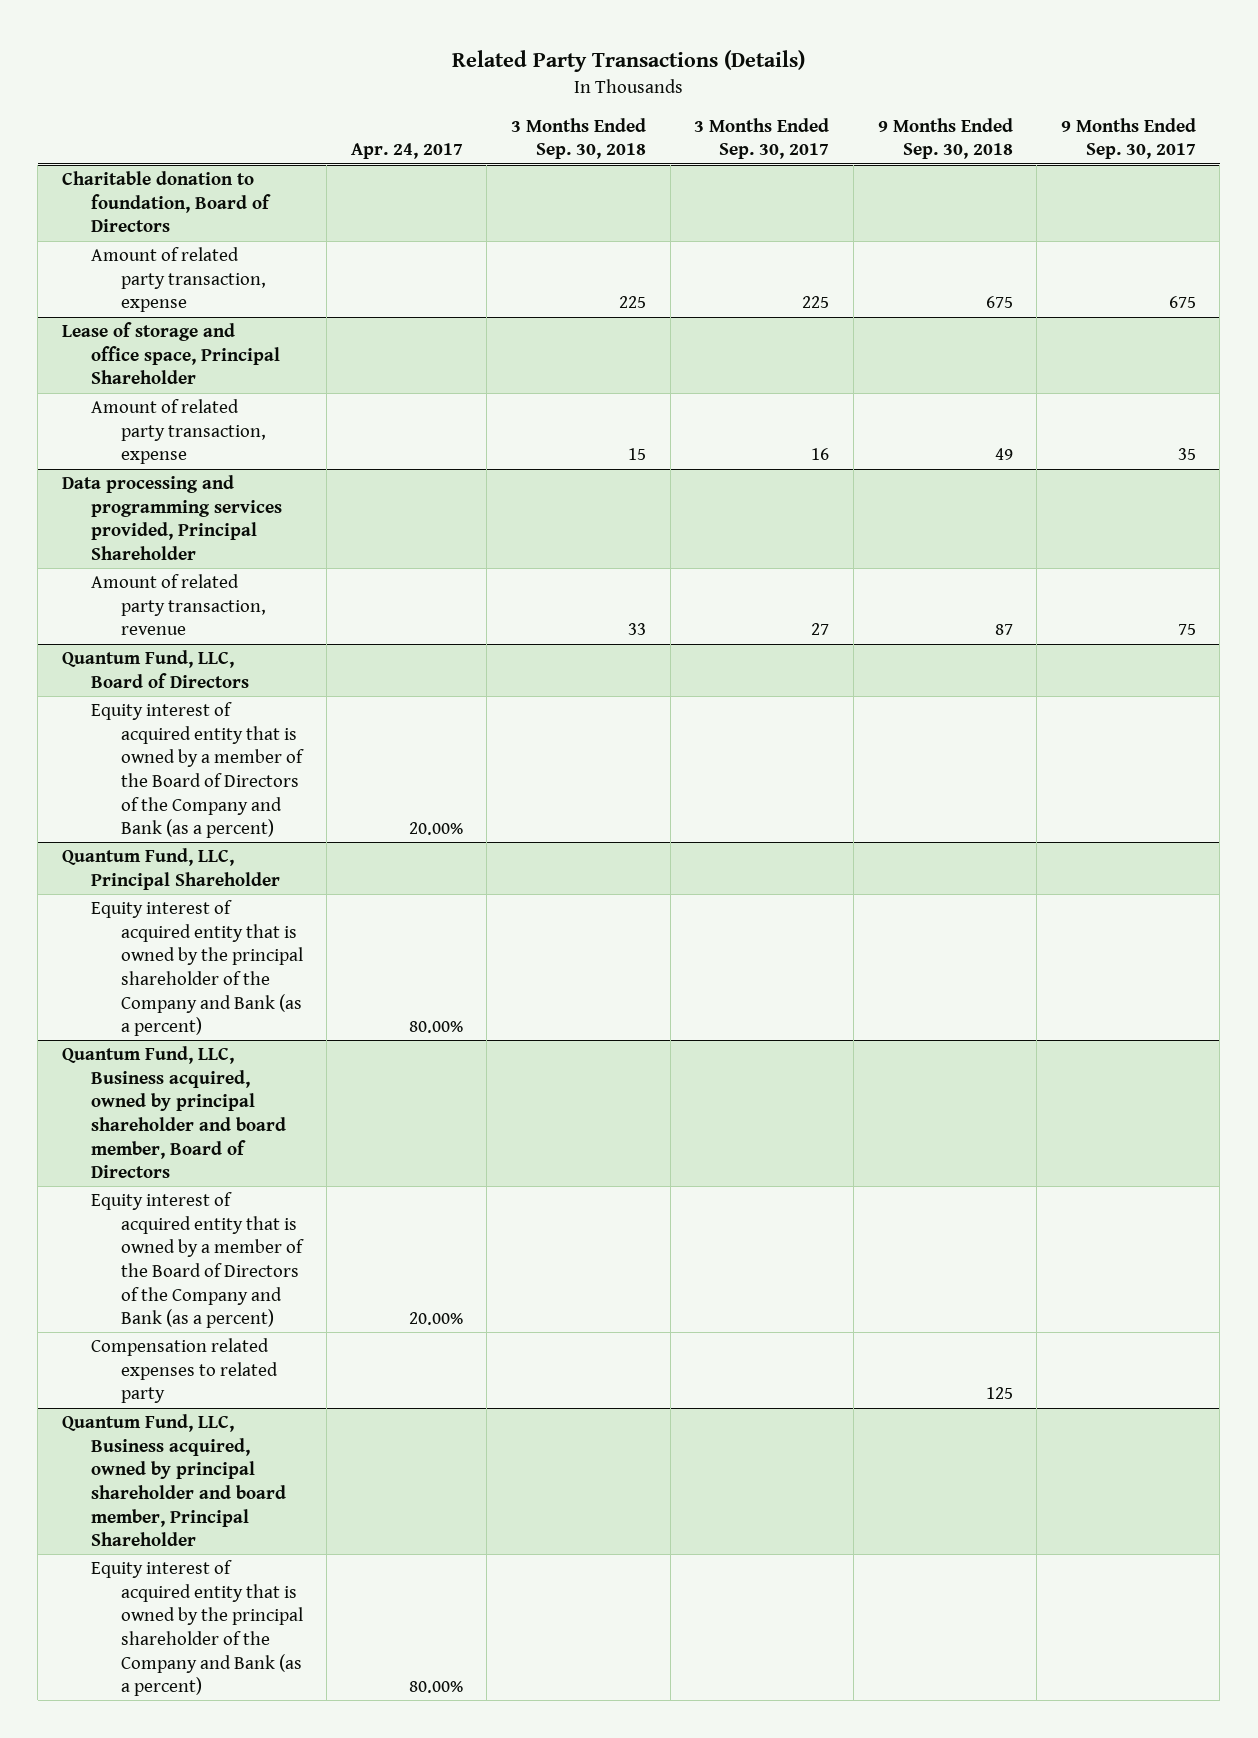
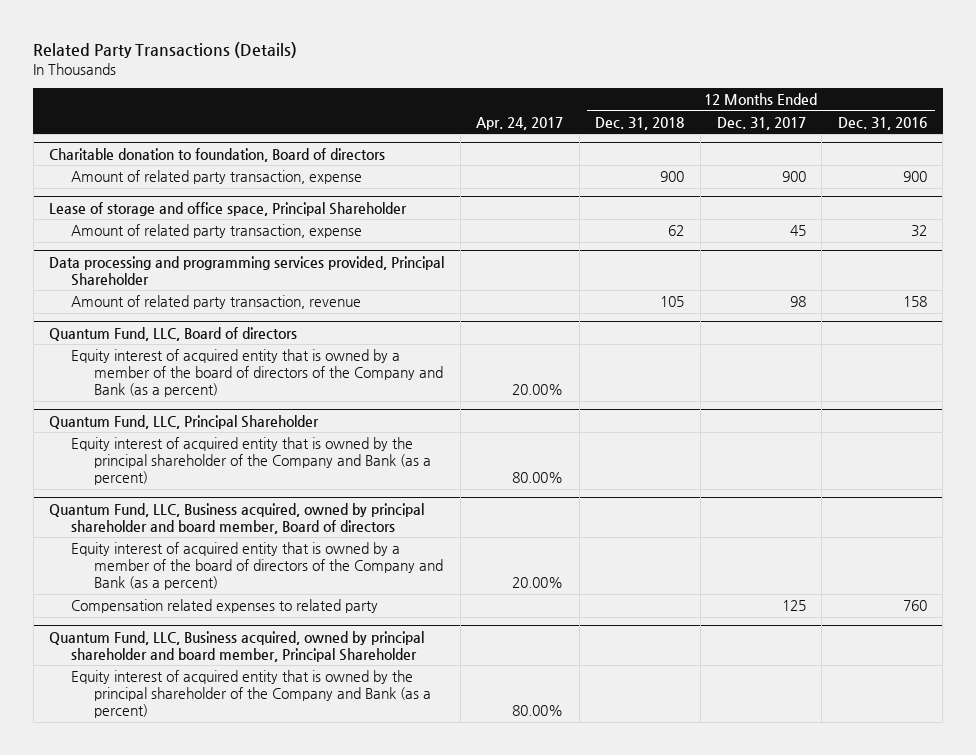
- | Apr. 24, 2017 | 3 Months Ended Sep. 30, 2018 | 3 Months Ended Sep. 30, 2017 | 9 Months Ended Sep. 30, 2018 | 9 Months Ended Sep. 30, 2017
+ | Apr. 24, 2017 | 12 Months Ended Dec. 31, 2018 | 12 Months Ended Dec. 31, 2017 | 12 Months Ended Dec. 31, 2016
- Charitable donation to foundation, Board of Directors
+ Charitable donation to foundation, Board of directors
- Quantum Fund, LLC, Board of Directors
- Equity interest of acquired entity that is owned by a member of the Board of Directors of the Company and Bank (as a percent) | 20.00% | | | |
+ Quantum Fund, LLC, Board of directors
+ Equity interest of acquired entity that is owned by a member of the board of directors of the Company and Bank (as a percent) | 20.00% | | |
- Quantum Fund, LLC, Business acquired, owned by principal shareholder and board member, Board of Directors
- Equity interest of acquired entity that is owned by a member of the Board of Directors of the Company and Bank (as a percent) | 20.00% | | | |
+ Quantum Fund, LLC, Business acquired, owned by principal shareholder and board member, Board of directors
+ Equity interest of acquired entity that is owned by a member of the board of directors of the Company and Bank (as a percent) | 20.00% | | |

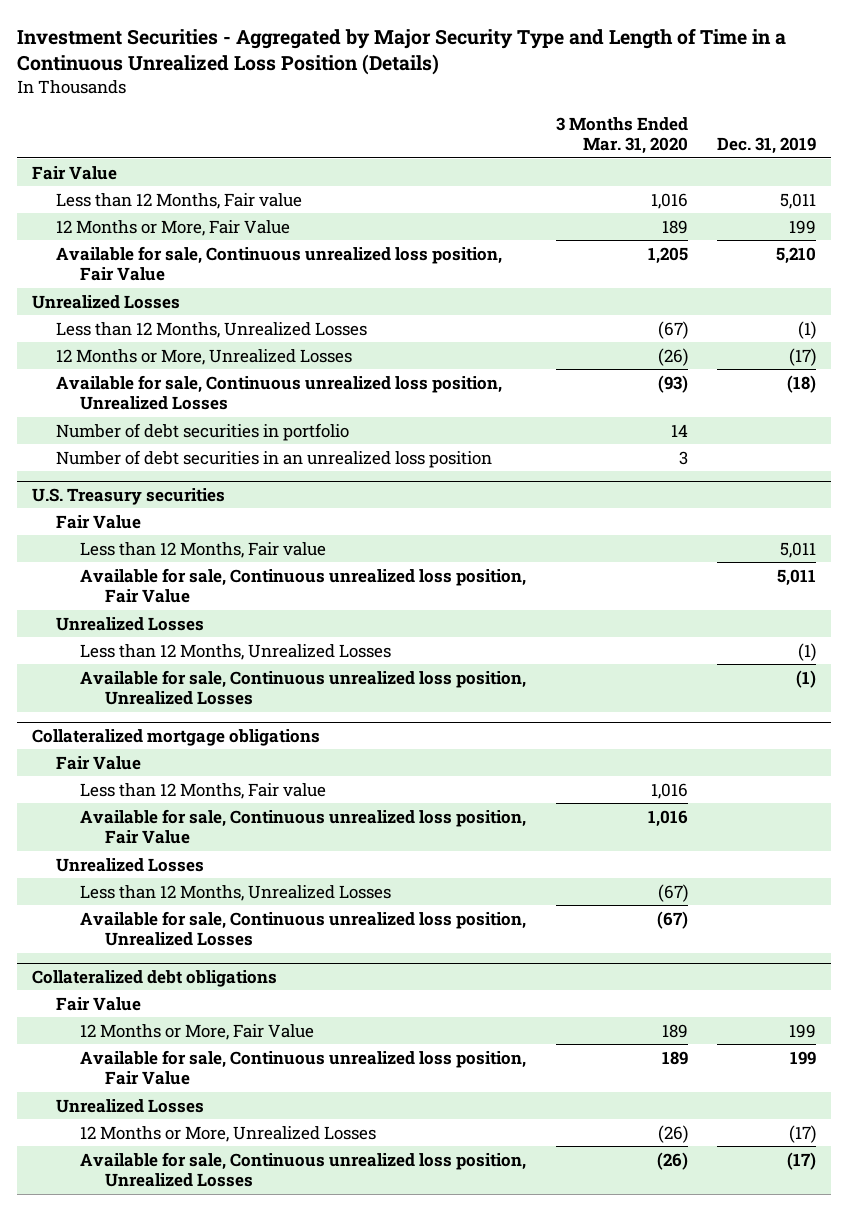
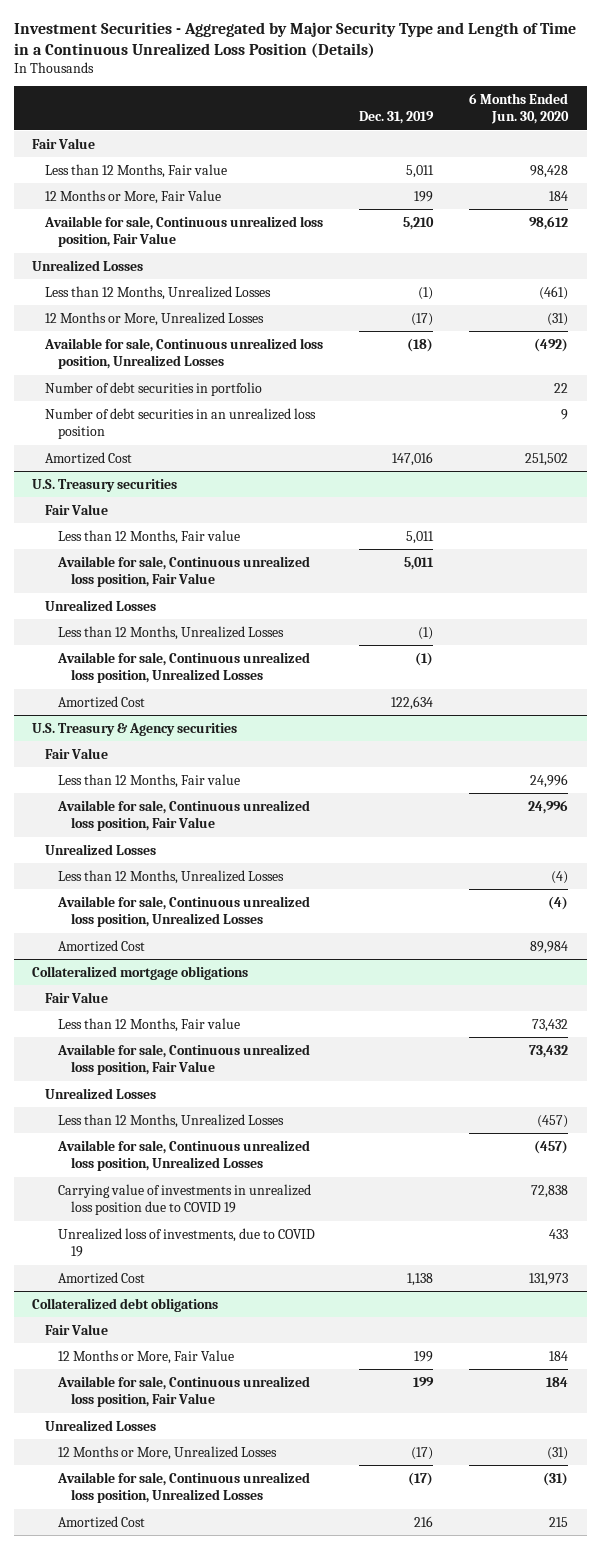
- | 3 Months Ended Mar. 31, 2020 | Dec. 31, 2019
+ | Dec. 31, 2019 | 6 Months Ended Jun. 30, 2020
+ Amortized Cost | 147,016 | 251,502
@ U.S. Treasury securities
+ Amortized Cost | 122,634 |
+ U.S. Treasury & Agency securities
+ Fair Value
+ Less than 12 Months, Fair value | | 24,996
+ Available for sale, Continuous unrealized loss position, Fair Value | | 24,996
+ Unrealized Losses
+ Less than 12 Months, Unrealized Losses | | (4)
+ Available for sale, Continuous unrealized loss position, Unrealized Losses | | (4)
+ Amortized Cost | | 89,984
@ Collateralized mortgage obligations
+ Carrying value of investments in unrealized loss position due to COVID 19 | | 72,838
+ Unrealized loss of investments, due to COVID 19 | | 433
+ Amortized Cost | 1,138 | 131,973
@ Collateralized debt obligations
+ Amortized Cost | 216 | 215

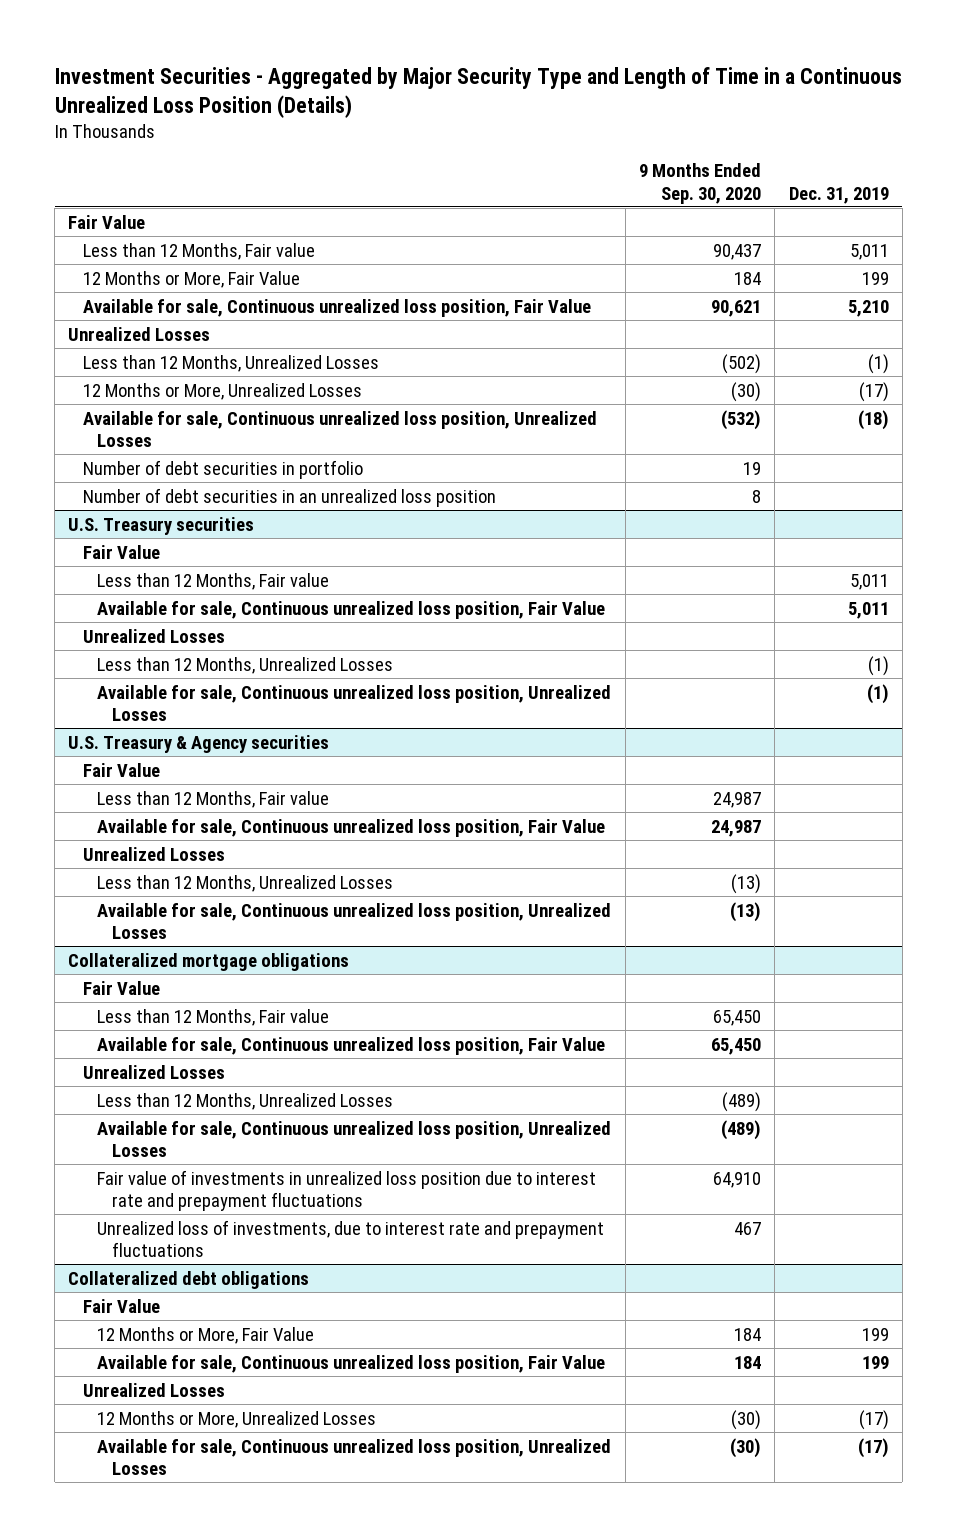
- | Dec. 31, 2019 | 6 Months Ended Jun. 30, 2020
+ | 9 Months Ended Sep. 30, 2020 | Dec. 31, 2019
- Amortized Cost | 147,016 | 251,502
@ U.S. Treasury securities
- Amortized Cost | 122,634 |
@ U.S. Treasury & Agency securities
- Amortized Cost | | 89,984
@ Collateralized mortgage obligations
- Carrying value of investments in unrealized loss position due to COVID 19 | | 72,838
- Unrealized loss of investments, due to COVID 19 | | 433
- Amortized Cost | 1,138 | 131,973
+ Fair value of investments in unrealized loss position due to interest rate and prepayment fluctuations | 64,910 |
+ Unrealized loss of investments, due to interest rate and prepayment fluctuations | 467 |
@ Collateralized debt obligations
- Amortized Cost | 216 | 215

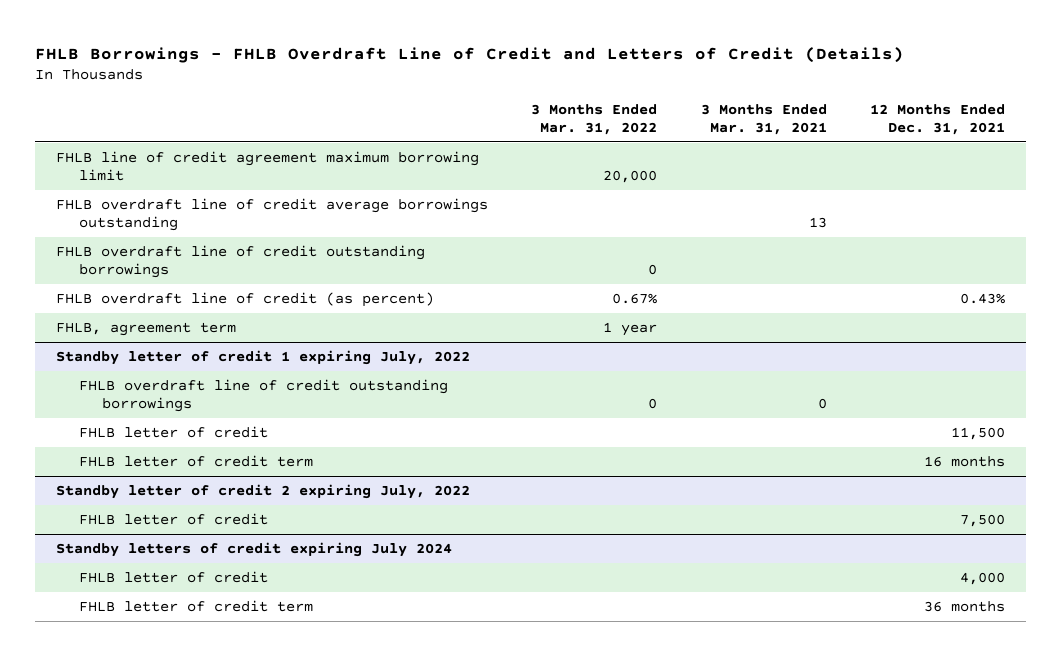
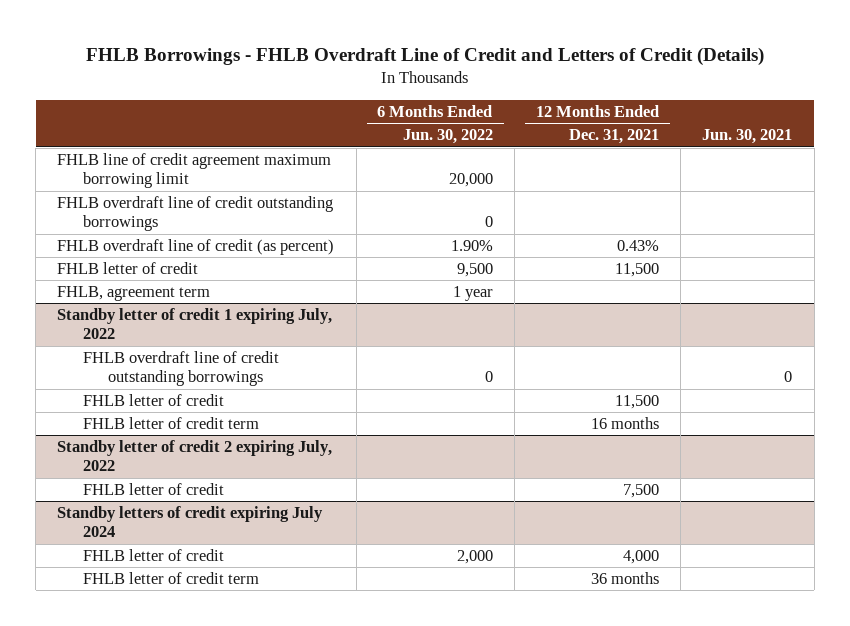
- | 3 Months Ended Mar. 31, 2022 | 3 Months Ended Mar. 31, 2021 | 12 Months Ended Dec. 31, 2021
+ | 6 Months Ended Jun. 30, 2022 | 12 Months Ended Dec. 31, 2021 | Jun. 30, 2021
- FHLB overdraft line of credit average borrowings outstanding | | 13 |
+ FHLB letter of credit | 9,500 | 11,500 |

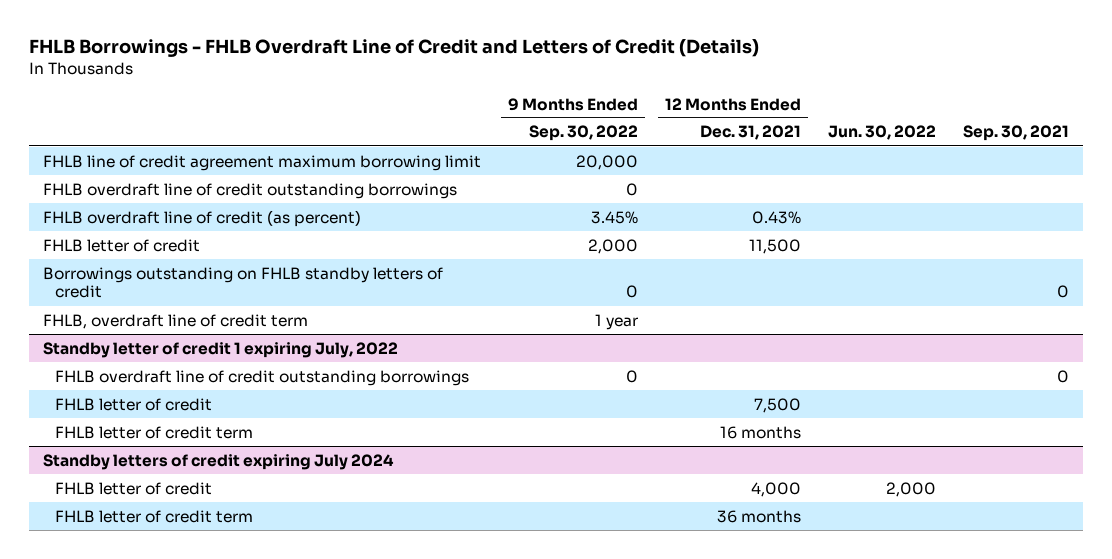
- | 6 Months Ended Jun. 30, 2022 | 12 Months Ended Dec. 31, 2021 | Jun. 30, 2021
+ | 9 Months Ended Sep. 30, 2022 | 12 Months Ended Dec. 31, 2021 | Jun. 30, 2022 | Sep. 30, 2021
- FHLB, agreement term | 1 year | |
+ Borrowings outstanding on FHLB standby letters of credit | 0 | | | 0
+ FHLB, overdraft line of credit term | 1 year | | |
@ Standby letter of credit 1 expiring July, 2022
- FHLB letter of credit | | 11,500 |
+ FHLB letter of credit | | 7,500 | |
- Standby letter of credit 2 expiring July, 2022
- FHLB letter of credit | | 7,500 |

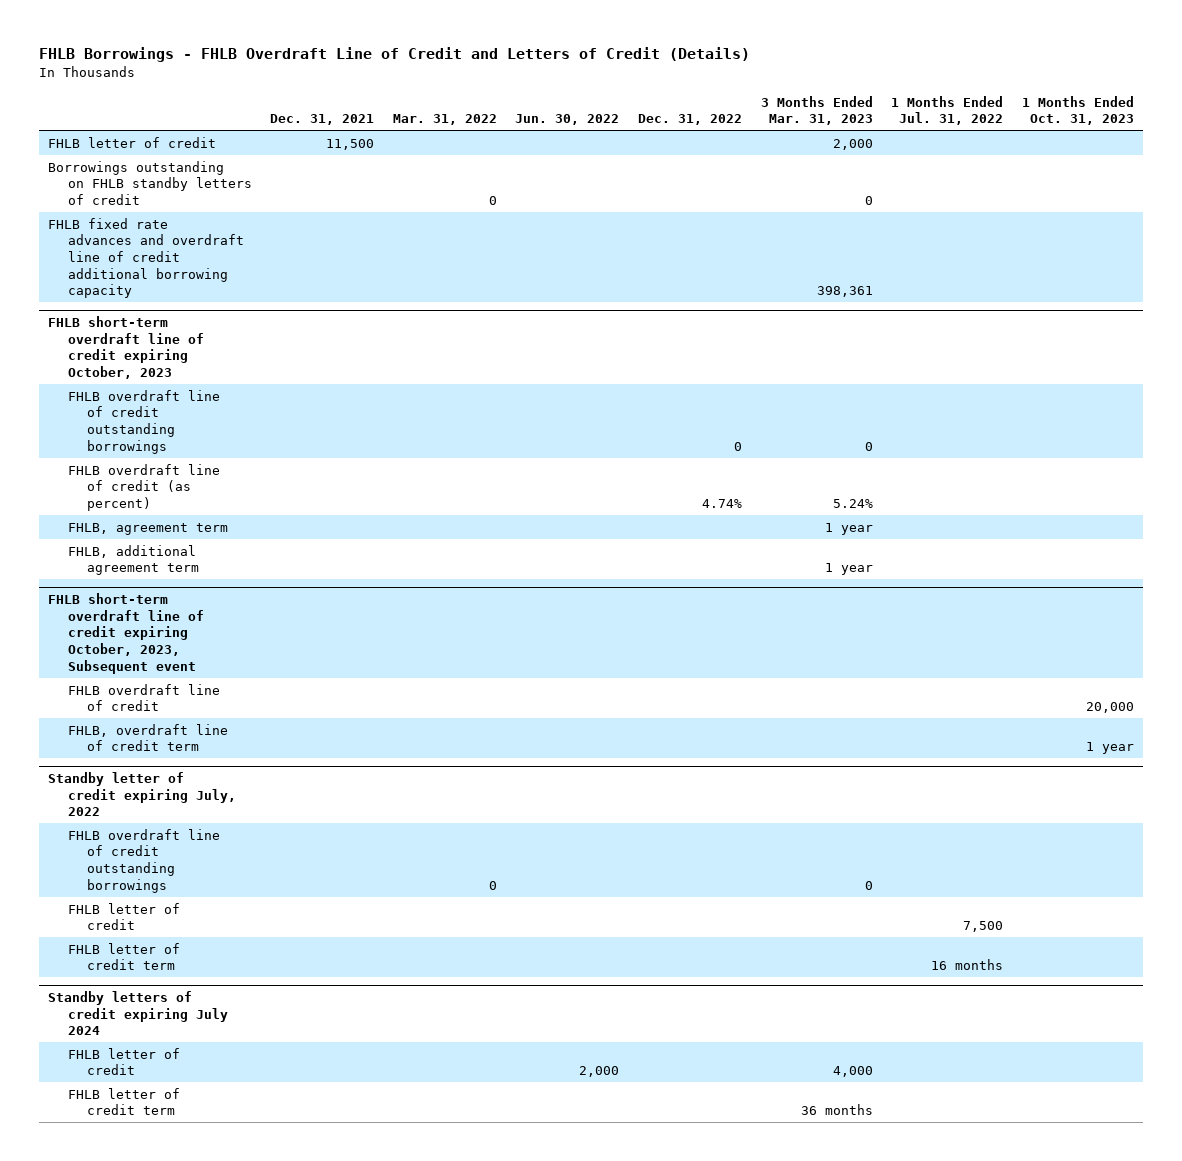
- | 9 Months Ended Sep. 30, 2022 | 12 Months Ended Dec. 31, 2021 | Jun. 30, 2022 | Sep. 30, 2021
+ | Dec. 31, 2021 | Mar. 31, 2022 | Jun. 30, 2022 | Dec. 31, 2022 | 3 Months Ended Mar. 31, 2023 | 1 Months Ended Jul. 31, 2022 | 1 Months Ended Oct. 31, 2023
- FHLB line of credit agreement maximum borrowing limit | 20,000 | | |
- FHLB overdraft line of credit outstanding borrowings | 0 | | |
- FHLB overdraft line of credit (as percent) | 3.45% | 0.43% | |
- FHLB, overdraft line of credit term | 1 year | | |
- Standby letter of credit 1 expiring July, 2022
+ FHLB fixed rate advances and overdraft line of credit additional borrowing capacity | | | | | 398,361 | |
+ FHLB short-term overdraft line of credit expiring October, 2023
+ FHLB overdraft line of credit outstanding borrowings | | | | 0 | 0 | |
+ FHLB overdraft line of credit (as percent) | | | | 4.74% | 5.24% | |
+ FHLB, agreement term | | | | | 1 year | |
+ FHLB, additional agreement term | | | | | 1 year | |
+ FHLB short-term overdraft line of credit expiring October, 2023, Subsequent event
+ FHLB overdraft line of credit | | | | | | | 20,000
+ FHLB, overdraft line of credit term | | | | | | | 1 year
+ Standby letter of credit expiring July, 2022

